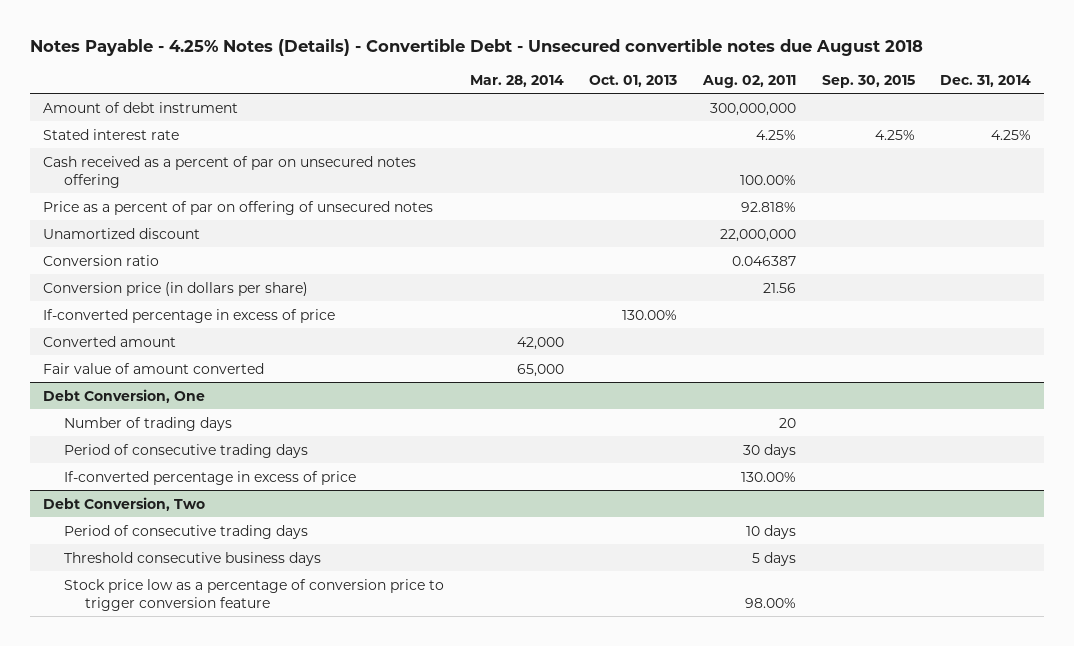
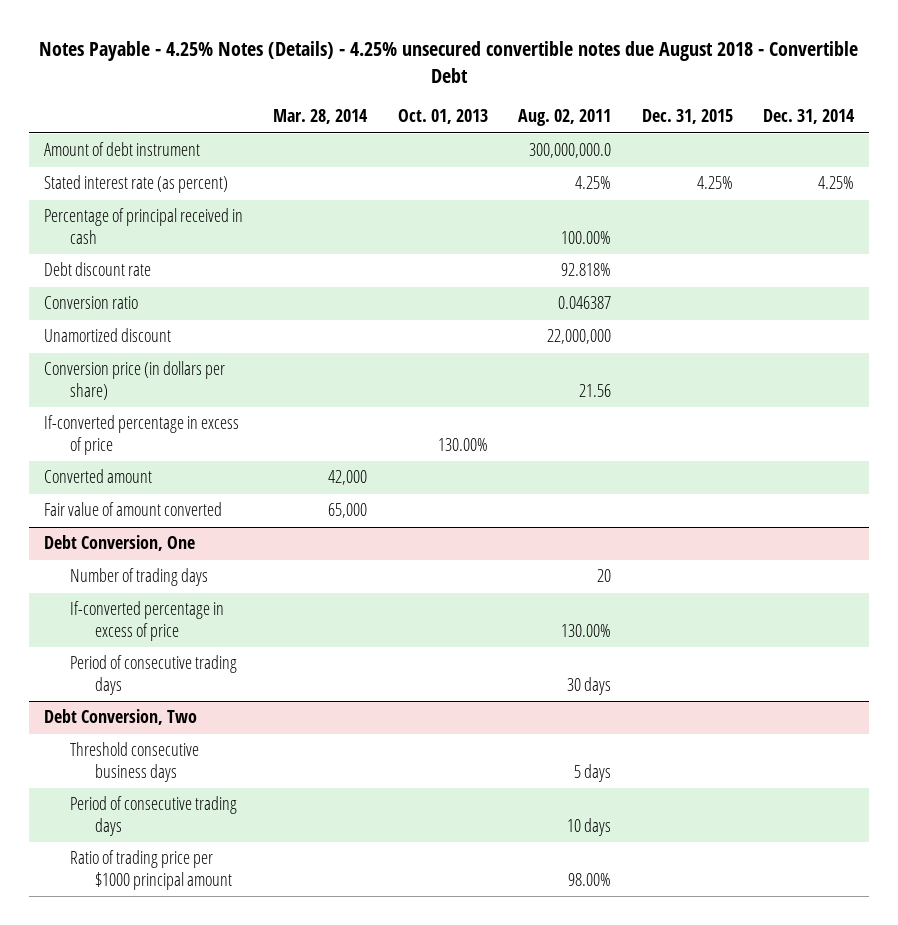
- Notes Payable - 4.25% Notes (Details) - Convertible Debt - Unsecured convertible notes due August 2018
+ Notes Payable - 4.25% Notes (Details) - 4.25% unsecured convertible notes due August 2018 - Convertible Debt
- | Mar. 28, 2014 | Oct. 01, 2013 | Aug. 02, 2011 | Sep. 30, 2015 | Dec. 31, 2014
+ | Mar. 28, 2014 | Oct. 01, 2013 | Aug. 02, 2011 | Dec. 31, 2015 | Dec. 31, 2014
- Amount of debt instrument | | | 300,000,000 | |
- Stated interest rate | | | 4.25% | 4.25% | 4.25%
- Cash received as a percent of par on unsecured notes offering | | | 100.00% | |
- Price as a percent of par on offering of unsecured notes | | | 92.818% | |
+ Amount of debt instrument | | | 300,000,000.0 | |
+ Stated interest rate (as percent) | | | 4.25% | 4.25% | 4.25%
+ Percentage of principal received in cash | | | 100.00% | |
+ Debt discount rate | | | 92.818% | |
moved down: Unamortized discount | | | 22,000,000 | |
@ Debt Conversion, One
moved down: Period of consecutive trading days | | | 30 days | |
@ Debt Conversion, Two
- Stock price low as a percentage of conversion price to trigger conversion feature | | | 98.00% | |
moved down: Period of consecutive trading days | | | 10 days | |
+ Ratio of trading price per $1000 principal amount | | | 98.00% | |

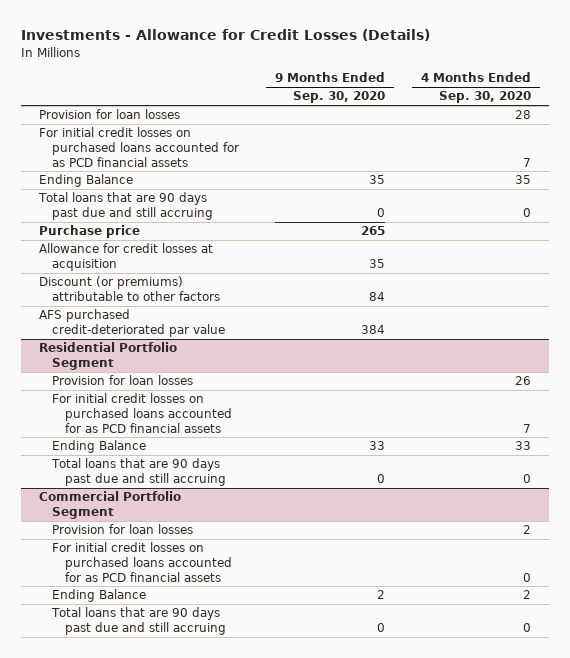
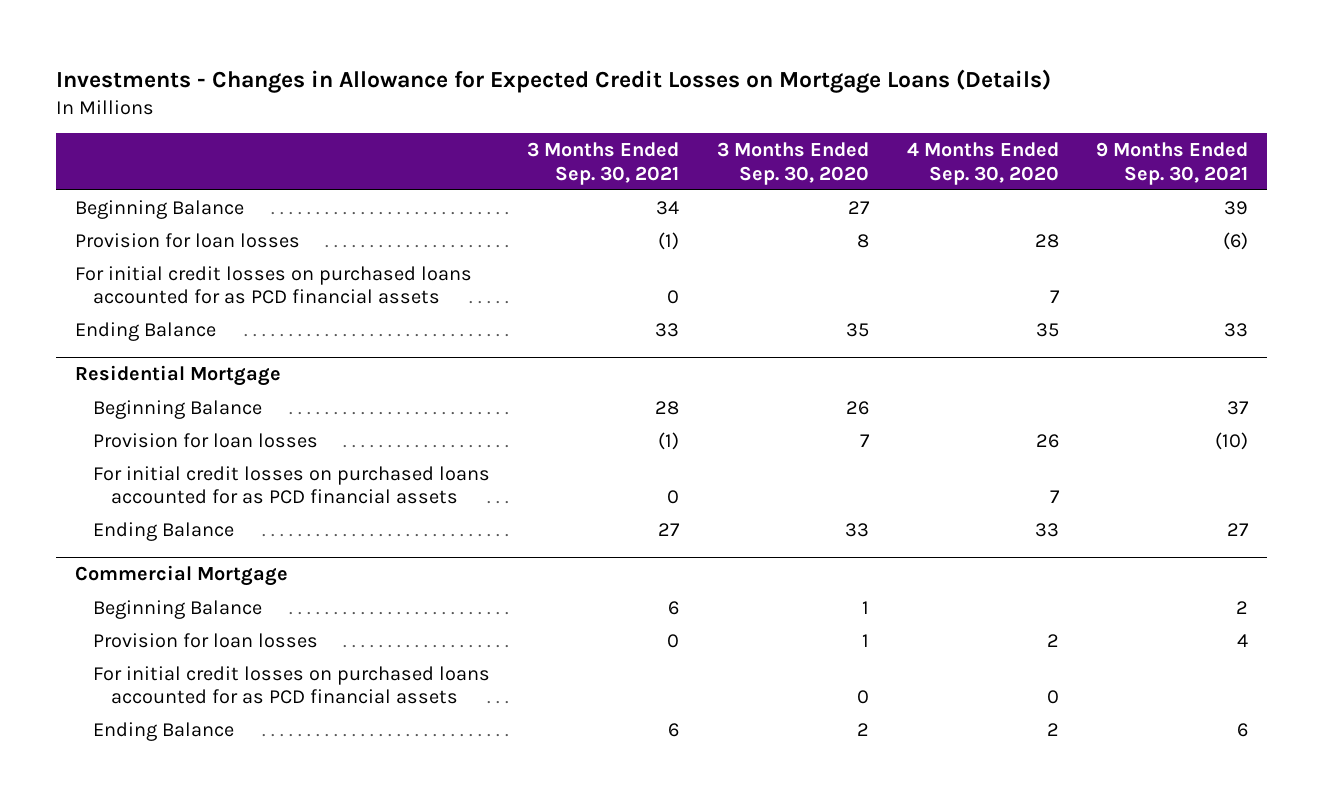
- Investments - Allowance for Credit Losses (Details)
+ Investments - Changes in Allowance for Expected Credit Losses on Mortgage Loans (Details)
- | 9 Months Ended Sep. 30, 2020 | 4 Months Ended Sep. 30, 2020
+ | 3 Months Ended Sep. 30, 2021 | 3 Months Ended Sep. 30, 2020 | 4 Months Ended Sep. 30, 2020 | 9 Months Ended Sep. 30, 2021
+ Beginning Balance | 34 | 27 | | 39
- Total loans that are 90 days past due and still accruing | 0 | 0
- Purchase price | 265 |
- Allowance for credit losses at acquisition | 35 |
- Discount (or premiums) attributable to other factors | 84 |
- AFS purchased credit-deteriorated par value | 384 |
- Residential Portfolio Segment
+ Residential Mortgage
+ Beginning Balance | 28 | 26 | | 37
- Total loans that are 90 days past due and still accruing | 0 | 0
- Commercial Portfolio Segment
+ Commercial Mortgage
+ Beginning Balance | 6 | 1 | | 2
- Total loans that are 90 days past due and still accruing | 0 | 0

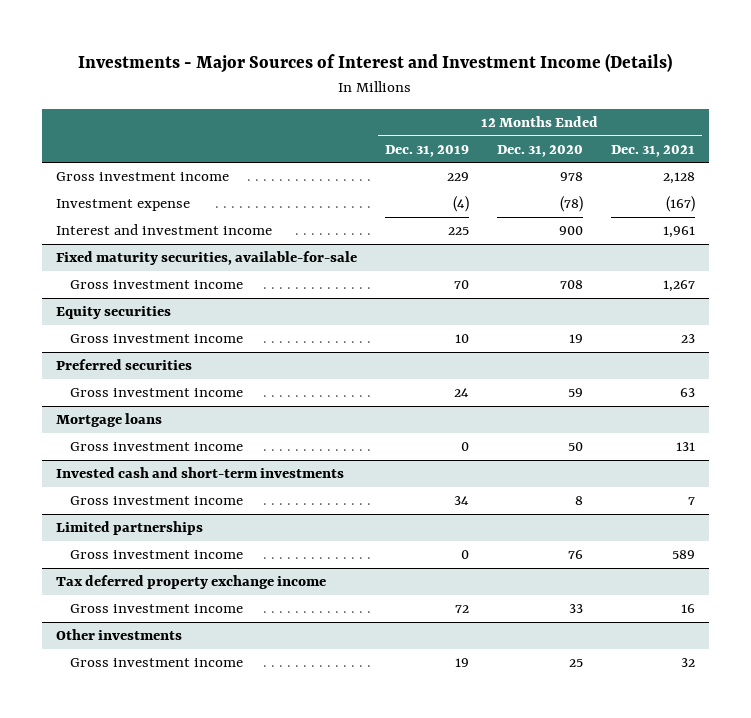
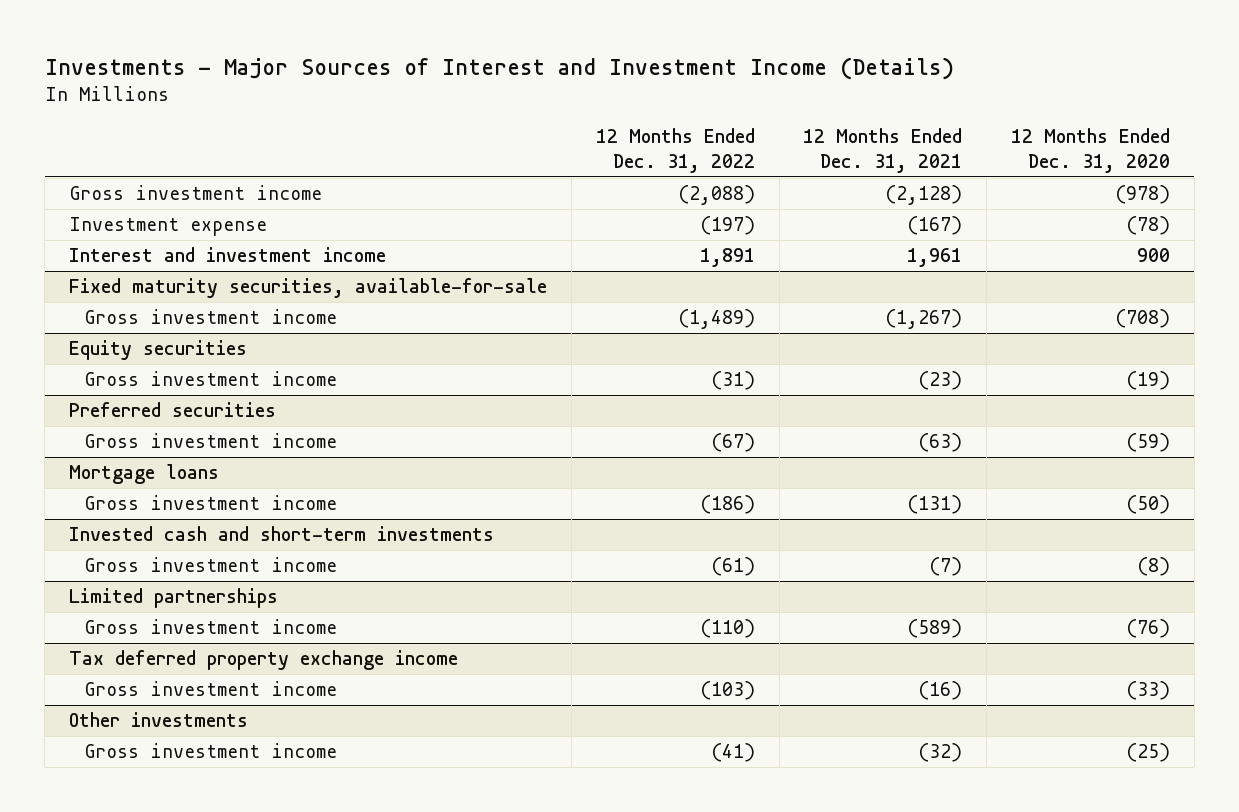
- | 12 Months Ended Dec. 31, 2019 | 12 Months Ended Dec. 31, 2020 | 12 Months Ended Dec. 31, 2021
+ | 12 Months Ended Dec. 31, 2022 | 12 Months Ended Dec. 31, 2021 | 12 Months Ended Dec. 31, 2020
- Gross investment income | 229 | 978 | 2,128
+ Gross investment income | (2,088) | (2,128) | (978)
@ Fixed maturity securities, available-for-sale
- Gross investment income | 70 | 708 | 1,267
+ Gross investment income | (1,489) | (1,267) | (708)
@ Equity securities
- Gross investment income | 10 | 19 | 23
+ Gross investment income | (31) | (23) | (19)
@ Preferred securities
- Gross investment income | 24 | 59 | 63
+ Gross investment income | (67) | (63) | (59)
@ Mortgage loans
- Gross investment income | 0 | 50 | 131
+ Gross investment income | (186) | (131) | (50)
@ Invested cash and short-term investments
- Gross investment income | 34 | 8 | 7
+ Gross investment income | (61) | (7) | (8)
@ Limited partnerships
- Gross investment income | 0 | 76 | 589
+ Gross investment income | (110) | (589) | (76)
@ Tax deferred property exchange income
- Gross investment income | 72 | 33 | 16
+ Gross investment income | (103) | (16) | (33)
@ Other investments
- Gross investment income | 19 | 25 | 32
+ Gross investment income | (41) | (32) | (25)

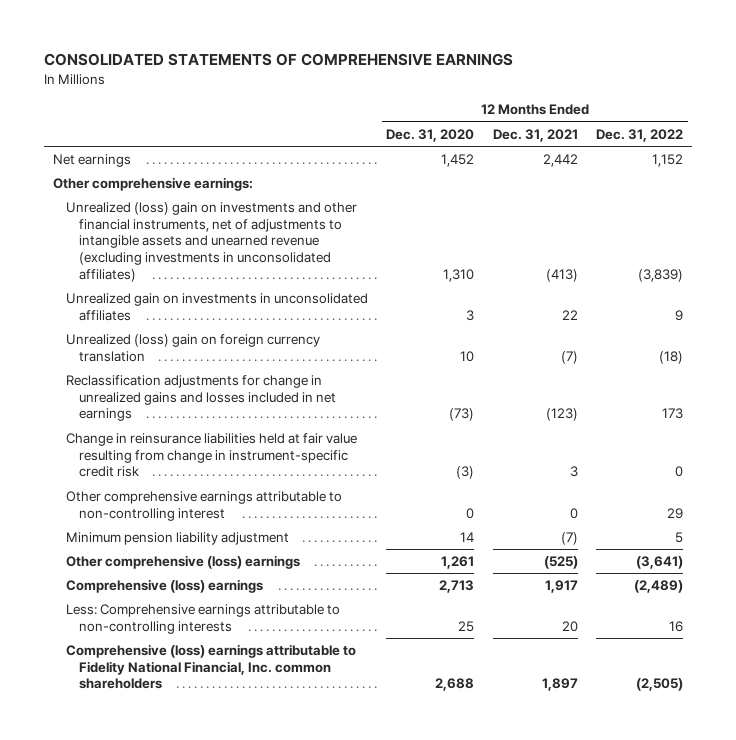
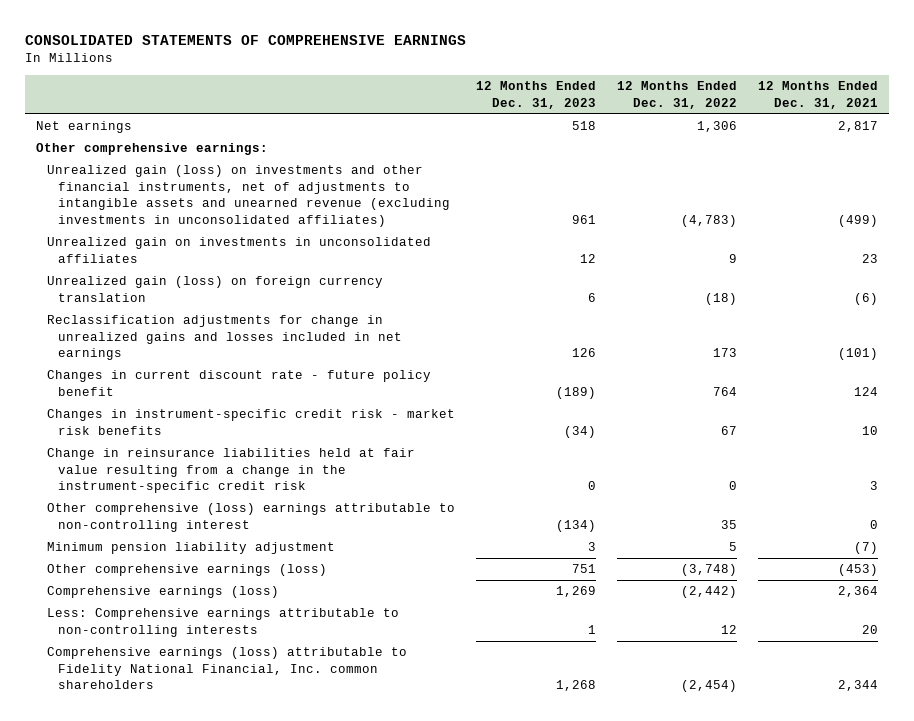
- | 12 Months Ended Dec. 31, 2020 | 12 Months Ended Dec. 31, 2021 | 12 Months Ended Dec. 31, 2022
+ | 12 Months Ended Dec. 31, 2023 | 12 Months Ended Dec. 31, 2022 | 12 Months Ended Dec. 31, 2021
- Net earnings | 1,452 | 2,442 | 1,152
+ Net earnings | 518 | 1,306 | 2,817
- Unrealized (loss) gain on investments and other financial instruments, net of adjustments to intangible assets and unearned revenue (excluding investments in unconsolidated affiliates) | 1,310 | (413) | (3,839)
- Unrealized gain on investments in unconsolidated affiliates | 3 | 22 | 9
- Unrealized (loss) gain on foreign currency translation | 10 | (7) | (18)
- Reclassification adjustments for change in unrealized gains and losses included in net earnings | (73) | (123) | 173
- Change in reinsurance liabilities held at fair value resulting from change in instrument-specific credit risk | (3) | 3 | 0
- Other comprehensive earnings attributable to non-controlling interest | 0 | 0 | 29
+ Unrealized gain (loss) on investments and other financial instruments, net of adjustments to intangible assets and unearned revenue (excluding investments in unconsolidated affiliates) | 961 | (4,783) | (499)
+ Unrealized gain on investments in unconsolidated affiliates | 12 | 9 | 23
+ Unrealized gain (loss) on foreign currency translation | 6 | (18) | (6)
+ Reclassification adjustments for change in unrealized gains and losses included in net earnings | 126 | 173 | (101)
+ Changes in current discount rate - future policy benefit | (189) | 764 | 124
+ Changes in instrument-specific credit risk - market risk benefits | (34) | 67 | 10
+ Change in reinsurance liabilities held at fair value resulting from a change in the instrument-specific credit risk | 0 | 0 | 3
+ Other comprehensive (loss) earnings attributable to non-controlling interest | (134) | 35 | 0
- Other comprehensive (loss) earnings | 1,261 | (525) | (3,641)
- Comprehensive (loss) earnings | 2,713 | 1,917 | (2,489)
- Less: Comprehensive earnings attributable to non-controlling interests | 25 | 20 | 16
- Comprehensive (loss) earnings attributable to Fidelity National Financial, Inc. common shareholders | 2,688 | 1,897 | (2,505)
+ Other comprehensive earnings (loss) | 751 | (3,748) | (453)
+ Comprehensive earnings (loss) | 1,269 | (2,442) | 2,364
+ Less: Comprehensive earnings attributable to non-controlling interests | 1 | 12 | 20
+ Comprehensive earnings (loss) attributable to Fidelity National Financial, Inc. common shareholders | 1,268 | (2,454) | 2,344

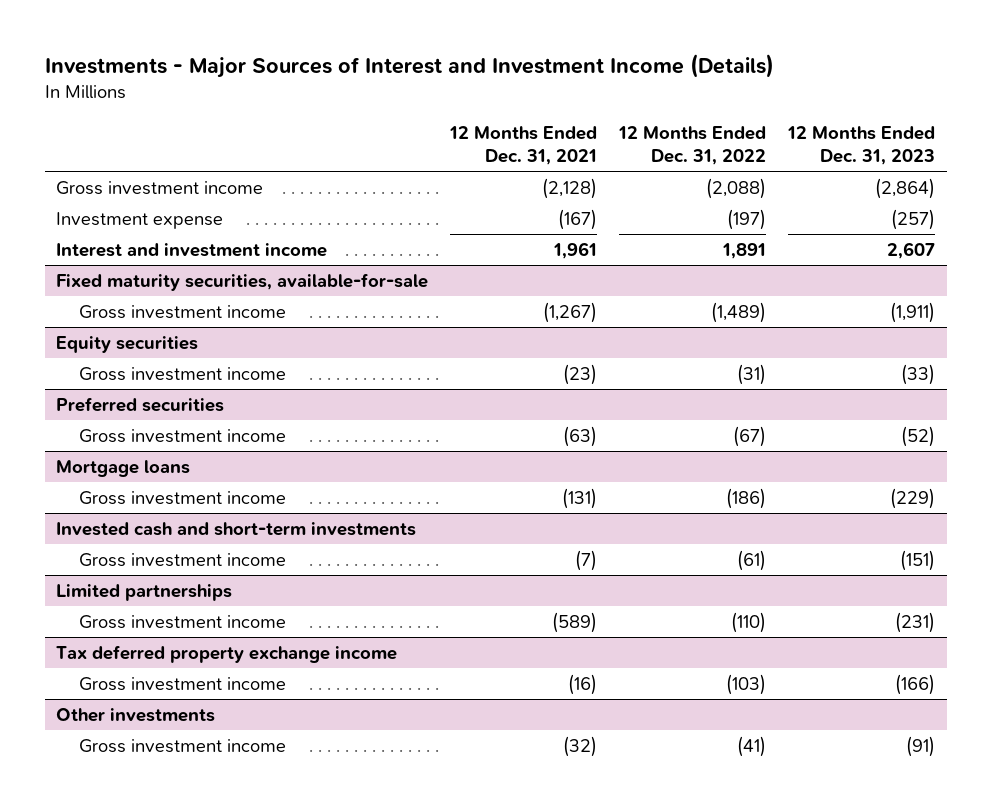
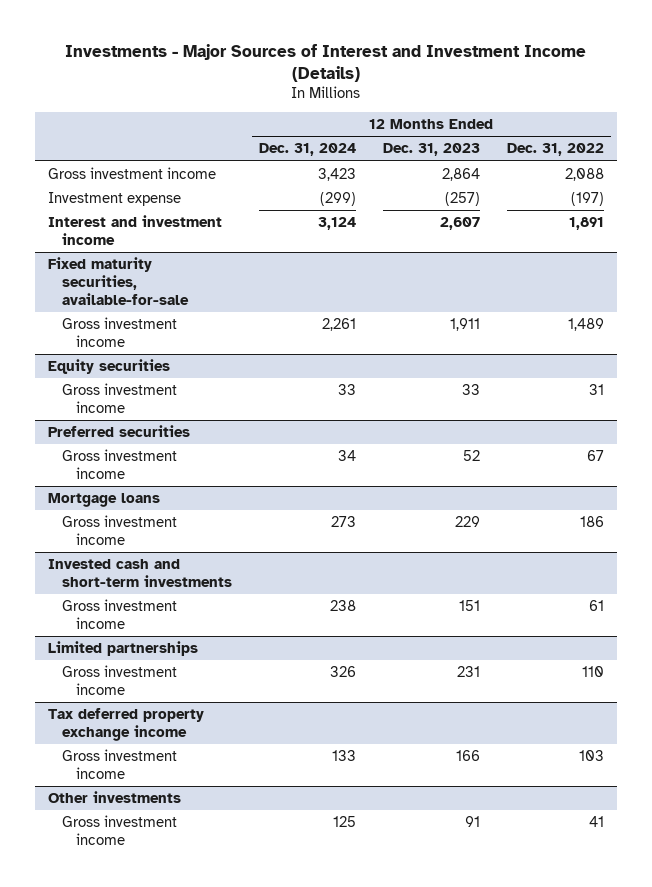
- | 12 Months Ended Dec. 31, 2021 | 12 Months Ended Dec. 31, 2022 | 12 Months Ended Dec. 31, 2023
+ | 12 Months Ended Dec. 31, 2024 | 12 Months Ended Dec. 31, 2023 | 12 Months Ended Dec. 31, 2022
- Gross investment income | (2,128) | (2,088) | (2,864)
+ Gross investment income | 3,423 | 2,864 | 2,088
@ Fixed maturity securities, available-for-sale
- Gross investment income | (1,267) | (1,489) | (1,911)
+ Gross investment income | 2,261 | 1,911 | 1,489
@ Equity securities
- Gross investment income | (23) | (31) | (33)
+ Gross investment income | 33 | 33 | 31
@ Preferred securities
- Gross investment income | (63) | (67) | (52)
+ Gross investment income | 34 | 52 | 67
@ Mortgage loans
- Gross investment income | (131) | (186) | (229)
+ Gross investment income | 273 | 229 | 186
@ Invested cash and short-term investments
- Gross investment income | (7) | (61) | (151)
+ Gross investment income | 238 | 151 | 61
@ Limited partnerships
- Gross investment income | (589) | (110) | (231)
+ Gross investment income | 326 | 231 | 110
@ Tax deferred property exchange income
- Gross investment income | (16) | (103) | (166)
+ Gross investment income | 133 | 166 | 103
@ Other investments
- Gross investment income | (32) | (41) | (91)
+ Gross investment income | 125 | 91 | 41

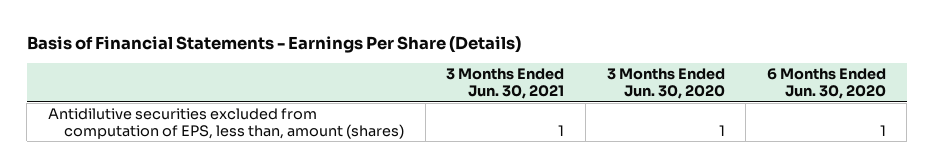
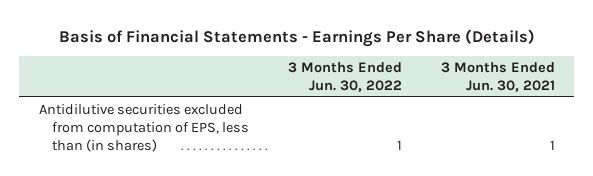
- | 3 Months Ended Jun. 30, 2021 | 3 Months Ended Jun. 30, 2020 | 6 Months Ended Jun. 30, 2020
+ | 3 Months Ended Jun. 30, 2022 | 3 Months Ended Jun. 30, 2021
- Antidilutive securities excluded from computation of EPS, less than, amount (shares) | 1 | 1 | 1
+ Antidilutive securities excluded from computation of EPS, less than (in shares) | 1 | 1

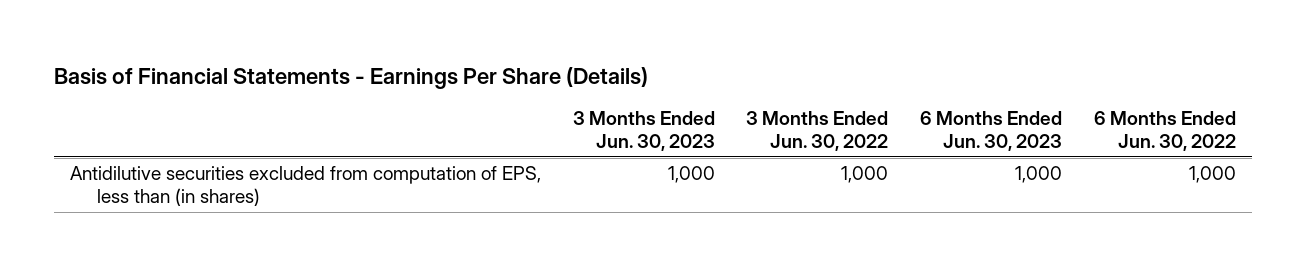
- | 3 Months Ended Jun. 30, 2022 | 3 Months Ended Jun. 30, 2021
+ | 3 Months Ended Jun. 30, 2023 | 3 Months Ended Jun. 30, 2022 | 6 Months Ended Jun. 30, 2023 | 6 Months Ended Jun. 30, 2022
- Antidilutive securities excluded from computation of EPS, less than (in shares) | 1 | 1
+ Antidilutive securities excluded from computation of EPS, less than (in shares) | 1,000 | 1,000 | 1,000 | 1,000

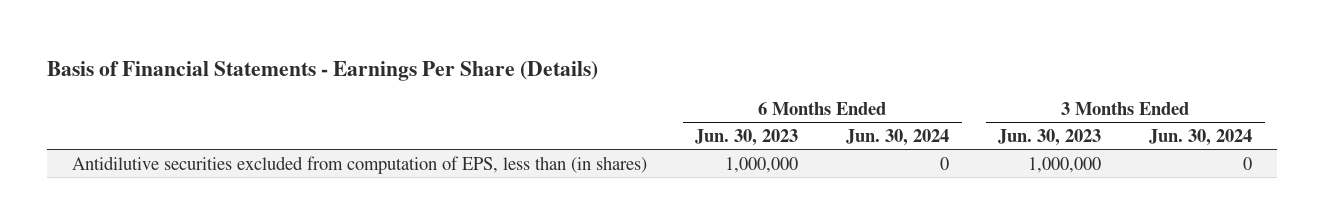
- | 3 Months Ended Jun. 30, 2023 | 3 Months Ended Jun. 30, 2022 | 6 Months Ended Jun. 30, 2023 | 6 Months Ended Jun. 30, 2022
+ | 6 Months Ended Jun. 30, 2023 | 6 Months Ended Jun. 30, 2024 | 3 Months Ended Jun. 30, 2023 | 3 Months Ended Jun. 30, 2024
- Antidilutive securities excluded from computation of EPS, less than (in shares) | 1,000 | 1,000 | 1,000 | 1,000
+ Antidilutive securities excluded from computation of EPS, less than (in shares) | 1,000,000 | 0 | 1,000,000 | 0

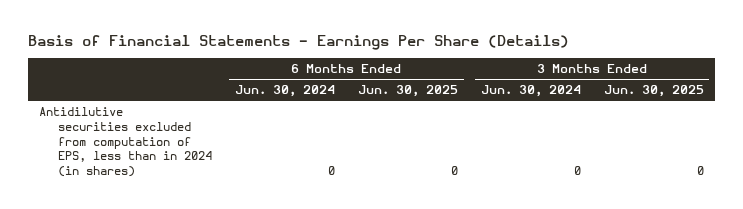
- | 6 Months Ended Jun. 30, 2023 | 6 Months Ended Jun. 30, 2024 | 3 Months Ended Jun. 30, 2023 | 3 Months Ended Jun. 30, 2024
+ | 6 Months Ended Jun. 30, 2024 | 6 Months Ended Jun. 30, 2025 | 3 Months Ended Jun. 30, 2024 | 3 Months Ended Jun. 30, 2025
- Antidilutive securities excluded from computation of EPS, less than (in shares) | 1,000,000 | 0 | 1,000,000 | 0
+ Antidilutive securities excluded from computation of EPS, less than in 2024 (in shares) | 0 | 0 | 0 | 0

